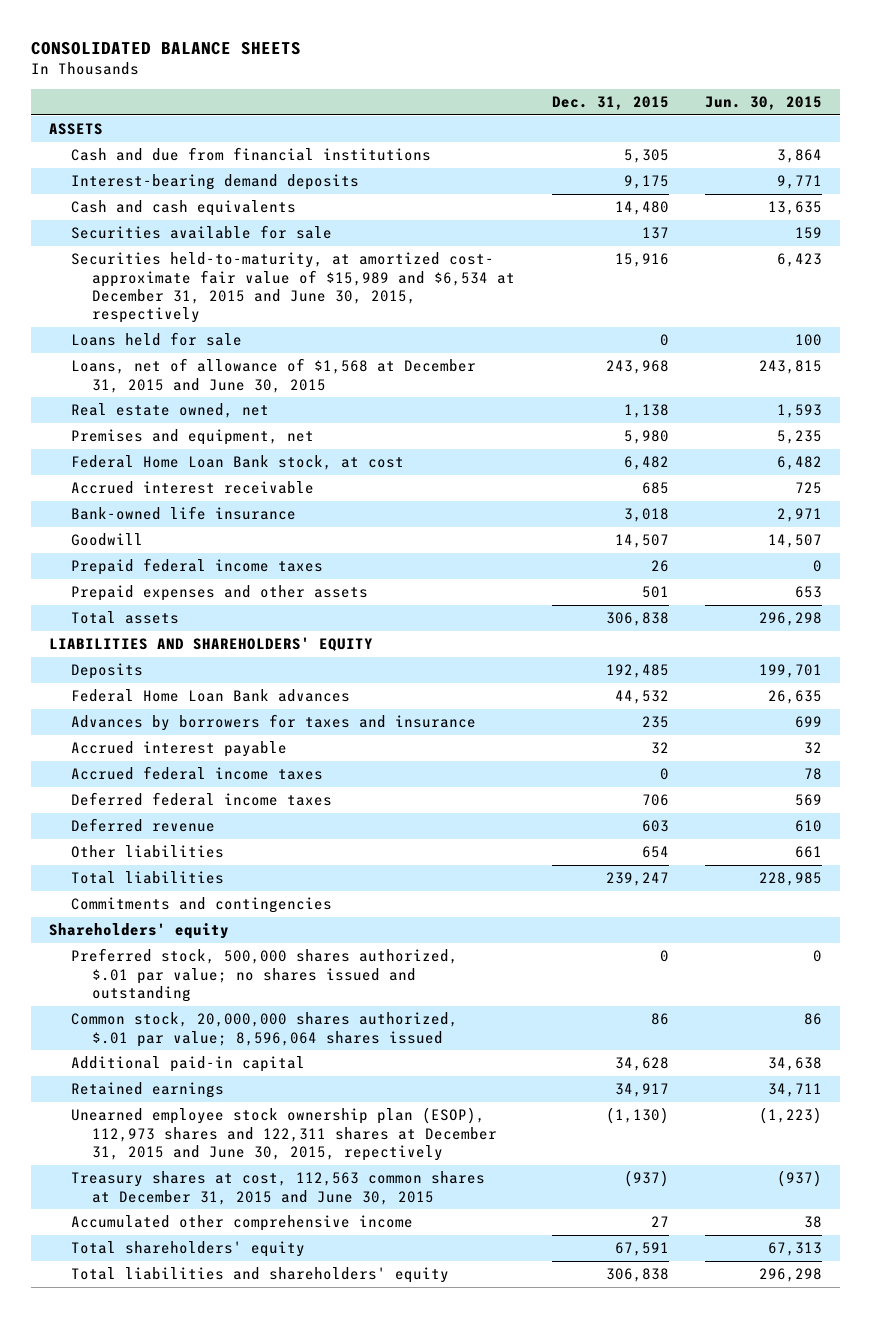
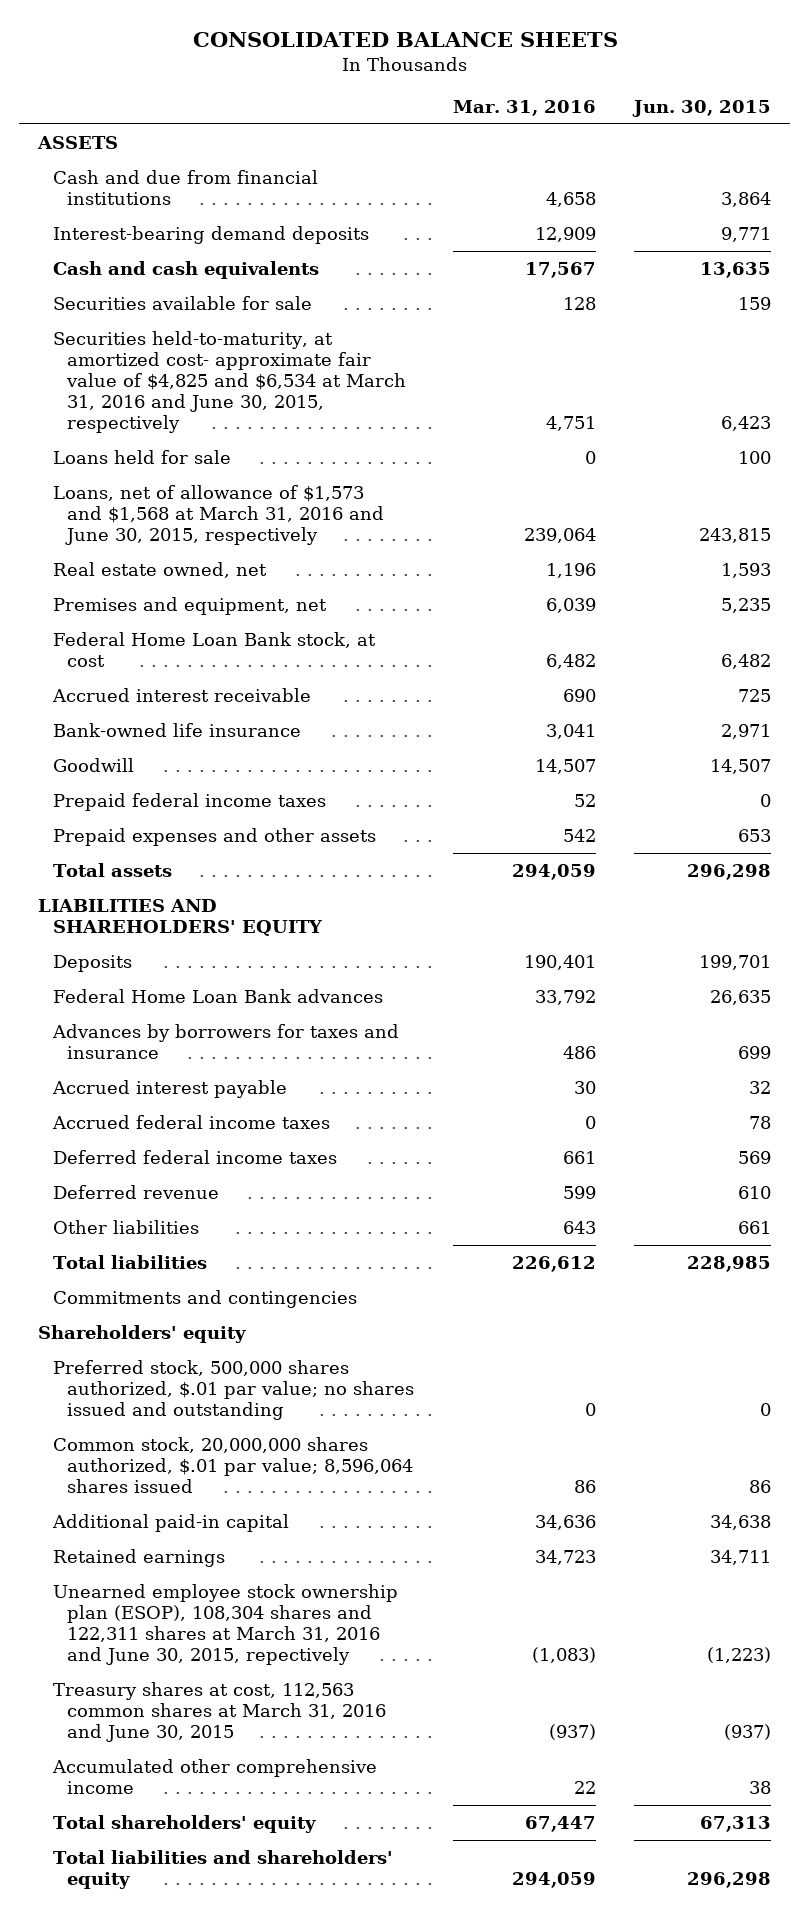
- | Dec. 31, 2015 | Jun. 30, 2015
+ | Mar. 31, 2016 | Jun. 30, 2015
- Securities held-to-maturity, at amortized cost- approximate fair value of $15,989 and $6,534 at December 31, 2015 and June 30, 2015, respectively | 15,916 | 6,423
+ Securities held-to-maturity, at amortized cost- approximate fair value of $4,825 and $6,534 at March 31, 2016 and June 30, 2015, respectively | 4,751 | 6,423
- Loans, net of allowance of $1,568 at December 31, 2015 and June 30, 2015 | 243,968 | 243,815
+ Loans, net of allowance of $1,573 and $1,568 at March 31, 2016 and June 30, 2015, respectively | 239,064 | 243,815
- Unearned employee stock ownership plan (ESOP), 112,973 shares and 122,311 shares at December 31, 2015 and June 30, 2015, repectively | (1,130) | (1,223)
- Treasury shares at cost, 112,563 common shares at December 31, 2015 and June 30, 2015 | (937) | (937)
+ Unearned employee stock ownership plan (ESOP), 108,304 shares and 122,311 shares at March 31, 2016 and June 30, 2015, repectively | (1,083) | (1,223)
+ Treasury shares at cost, 112,563 common shares at March 31, 2016 and June 30, 2015 | (937) | (937)

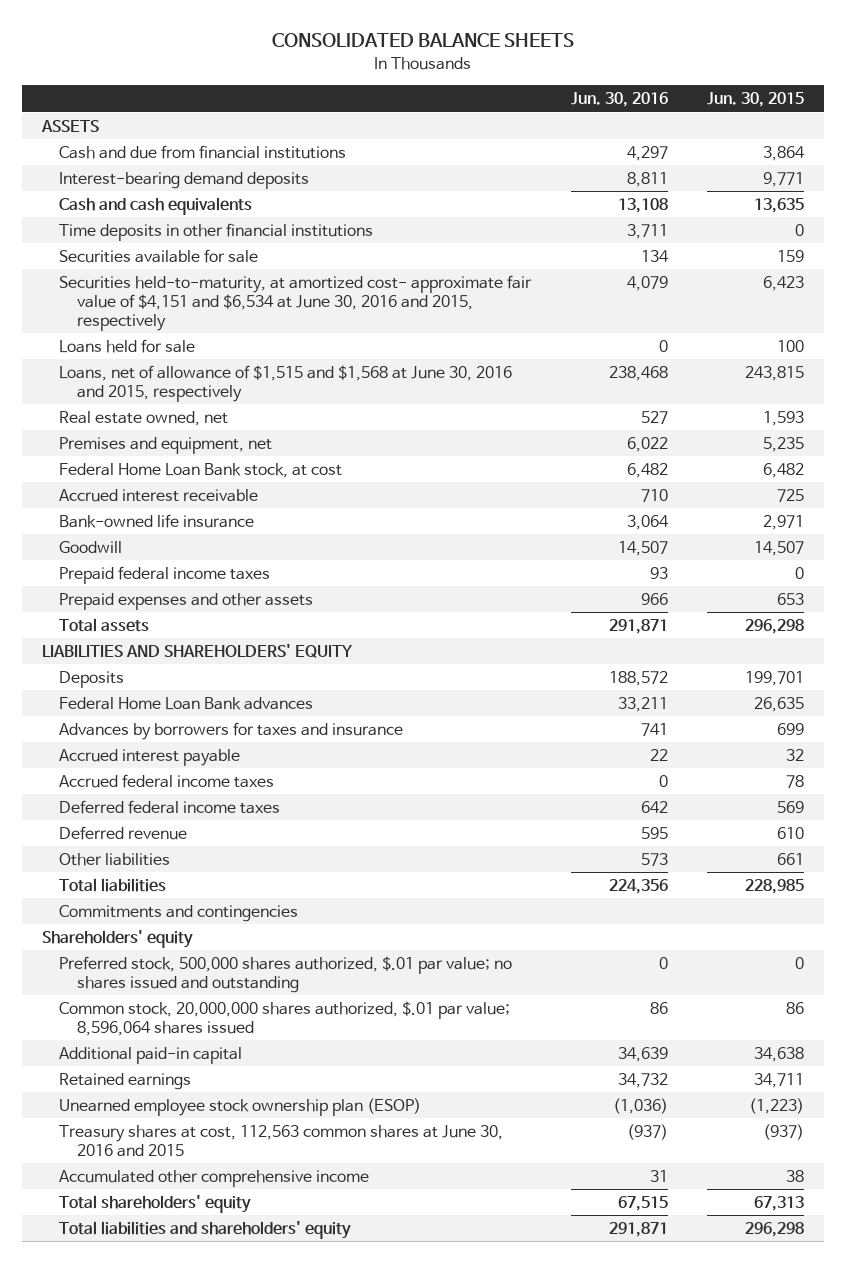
- | Mar. 31, 2016 | Jun. 30, 2015
+ | Jun. 30, 2016 | Jun. 30, 2015
+ Time deposits in other financial institutions | 3,711 | 0
- Securities held-to-maturity, at amortized cost- approximate fair value of $4,825 and $6,534 at March 31, 2016 and June 30, 2015, respectively | 4,751 | 6,423
+ Securities held-to-maturity, at amortized cost- approximate fair value of $4,151 and $6,534 at June 30, 2016 and 2015, respectively | 4,079 | 6,423
- Loans, net of allowance of $1,573 and $1,568 at March 31, 2016 and June 30, 2015, respectively | 239,064 | 243,815
+ Loans, net of allowance of $1,515 and $1,568 at June 30, 2016 and 2015, respectively | 238,468 | 243,815
- Unearned employee stock ownership plan (ESOP), 108,304 shares and 122,311 shares at March 31, 2016 and June 30, 2015, repectively | (1,083) | (1,223)
- Treasury shares at cost, 112,563 common shares at March 31, 2016 and June 30, 2015 | (937) | (937)
+ Unearned employee stock ownership plan (ESOP) | (1,036) | (1,223)
+ Treasury shares at cost, 112,563 common shares at June 30, 2016 and 2015 | (937) | (937)

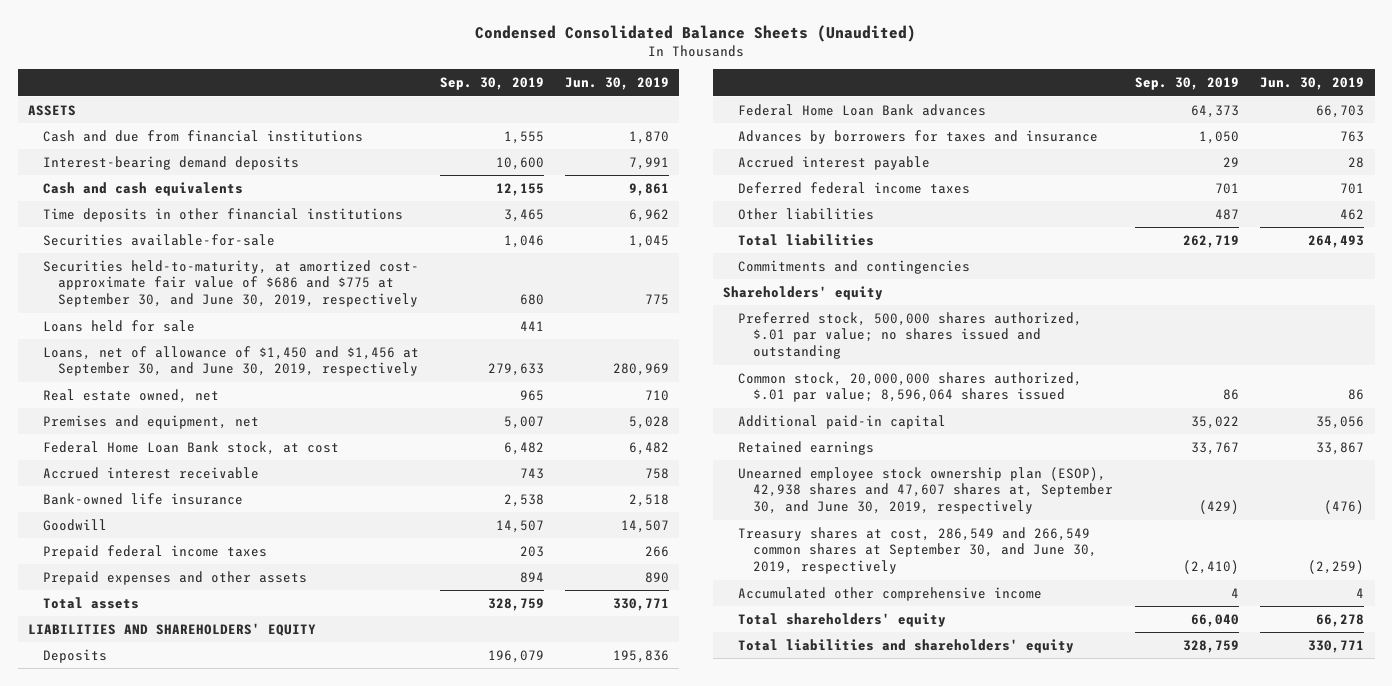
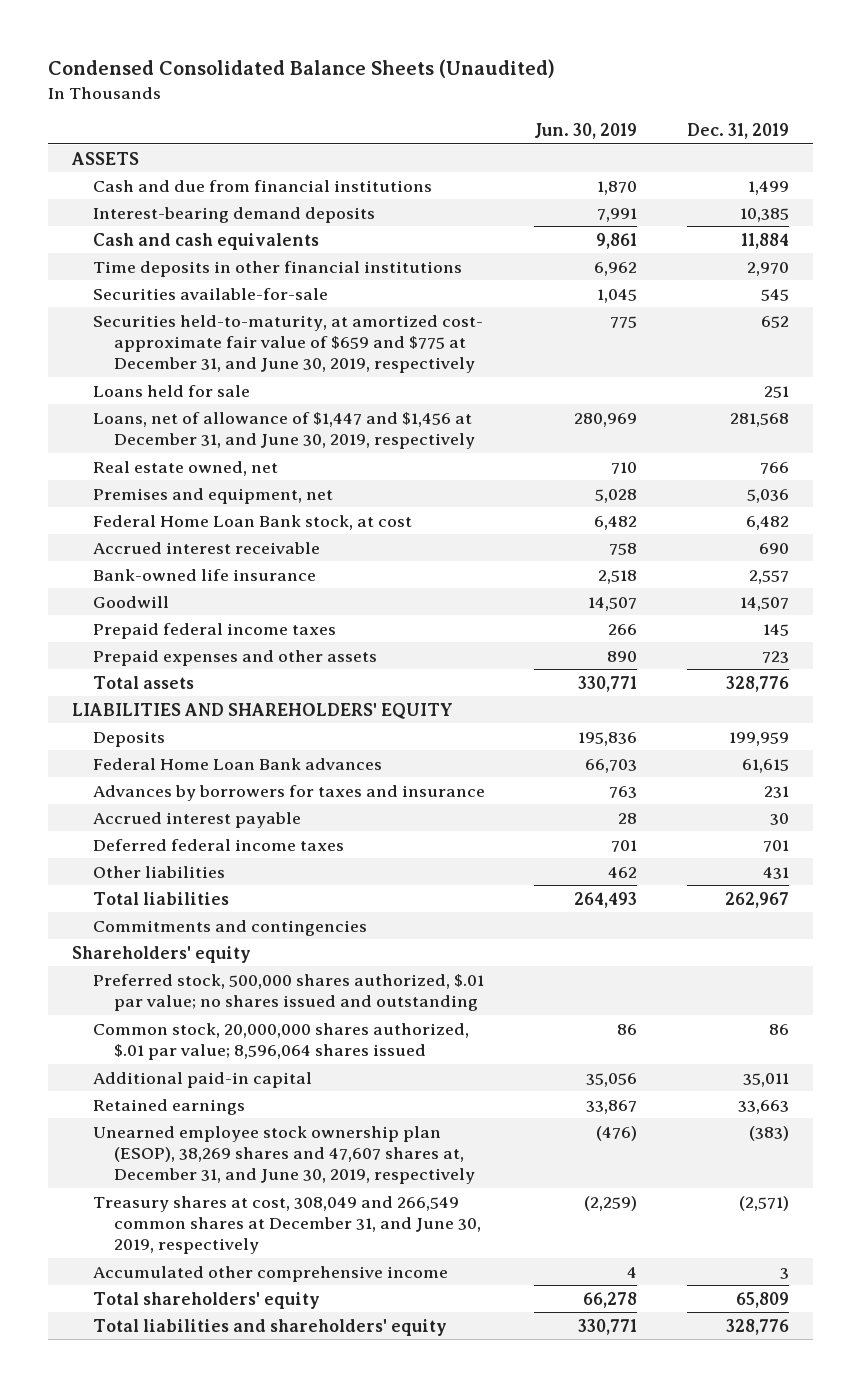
- | Sep. 30, 2019 | Jun. 30, 2019
+ | Jun. 30, 2019 | Dec. 31, 2019
- Securities held-to-maturity, at amortized cost- approximate fair value of $686 and $775 at September 30, and June 30, 2019, respectively | 680 | 775
+ Securities held-to-maturity, at amortized cost- approximate fair value of $659 and $775 at December 31, and June 30, 2019, respectively | 775 | 652
- Loans, net of allowance of $1,450 and $1,456 at September 30, and June 30, 2019, respectively | 279,633 | 280,969
+ Loans, net of allowance of $1,447 and $1,456 at December 31, and June 30, 2019, respectively | 280,969 | 281,568
- Unearned employee stock ownership plan (ESOP), 42,938 shares and 47,607 shares at, September 30, and June 30, 2019, respectively | (429) | (476)
- Treasury shares at cost, 286,549 and 266,549 common shares at September 30, and June 30, 2019, respectively | (2,410) | (2,259)
+ Unearned employee stock ownership plan (ESOP), 38,269 shares and 47,607 shares at, December 31, and June 30, 2019, respectively | (476) | (383)
+ Treasury shares at cost, 308,049 and 266,549 common shares at December 31, and June 30, 2019, respectively | (2,259) | (2,571)

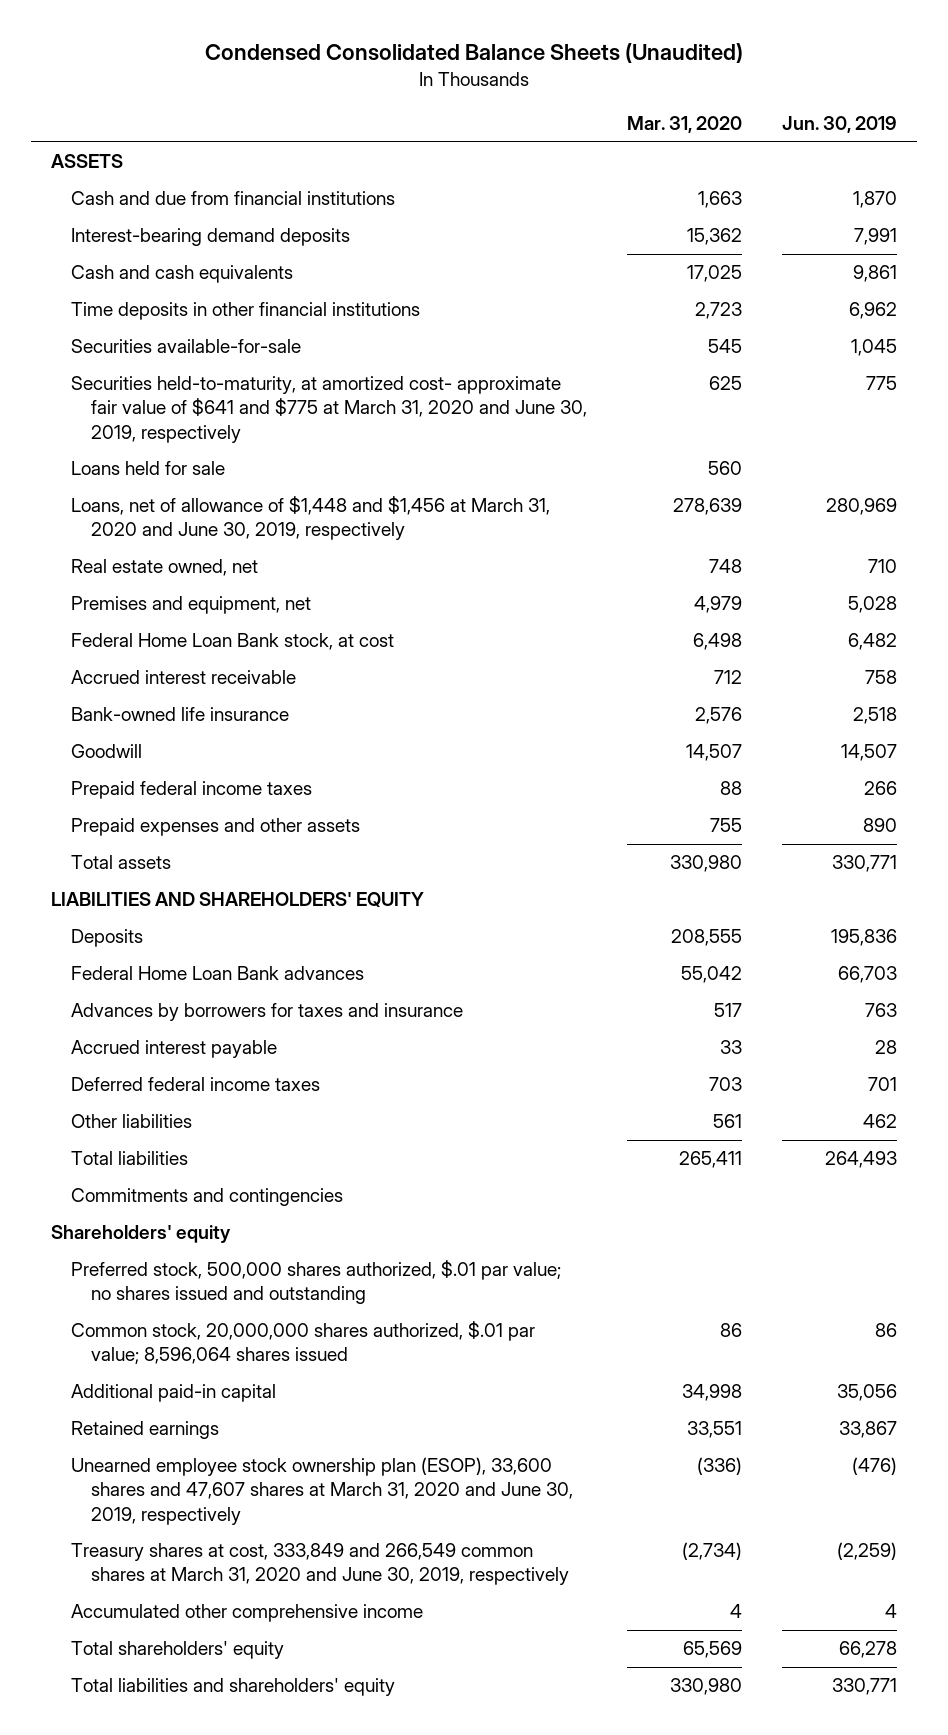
- | Jun. 30, 2019 | Dec. 31, 2019
+ | Mar. 31, 2020 | Jun. 30, 2019
- Securities held-to-maturity, at amortized cost- approximate fair value of $659 and $775 at December 31, and June 30, 2019, respectively | 775 | 652
+ Securities held-to-maturity, at amortized cost- approximate fair value of $641 and $775 at March 31, 2020 and June 30, 2019, respectively | 625 | 775
- Loans, net of allowance of $1,447 and $1,456 at December 31, and June 30, 2019, respectively | 280,969 | 281,568
+ Loans, net of allowance of $1,448 and $1,456 at March 31, 2020 and June 30, 2019, respectively | 278,639 | 280,969
- Unearned employee stock ownership plan (ESOP), 38,269 shares and 47,607 shares at, December 31, and June 30, 2019, respectively | (476) | (383)
- Treasury shares at cost, 308,049 and 266,549 common shares at December 31, and June 30, 2019, respectively | (2,259) | (2,571)
+ Unearned employee stock ownership plan (ESOP), 33,600 shares and 47,607 shares at March 31, 2020 and June 30, 2019, respectively | (336) | (476)
+ Treasury shares at cost, 333,849 and 266,549 common shares at March 31, 2020 and June 30, 2019, respectively | (2,734) | (2,259)

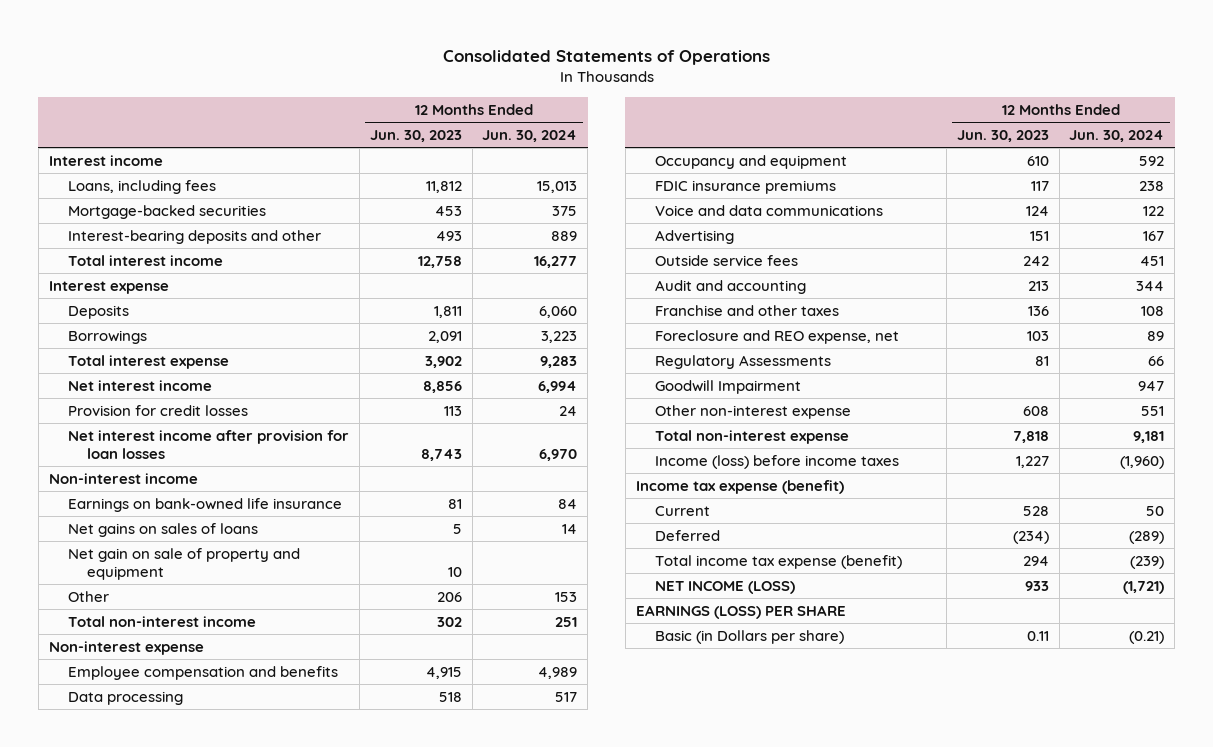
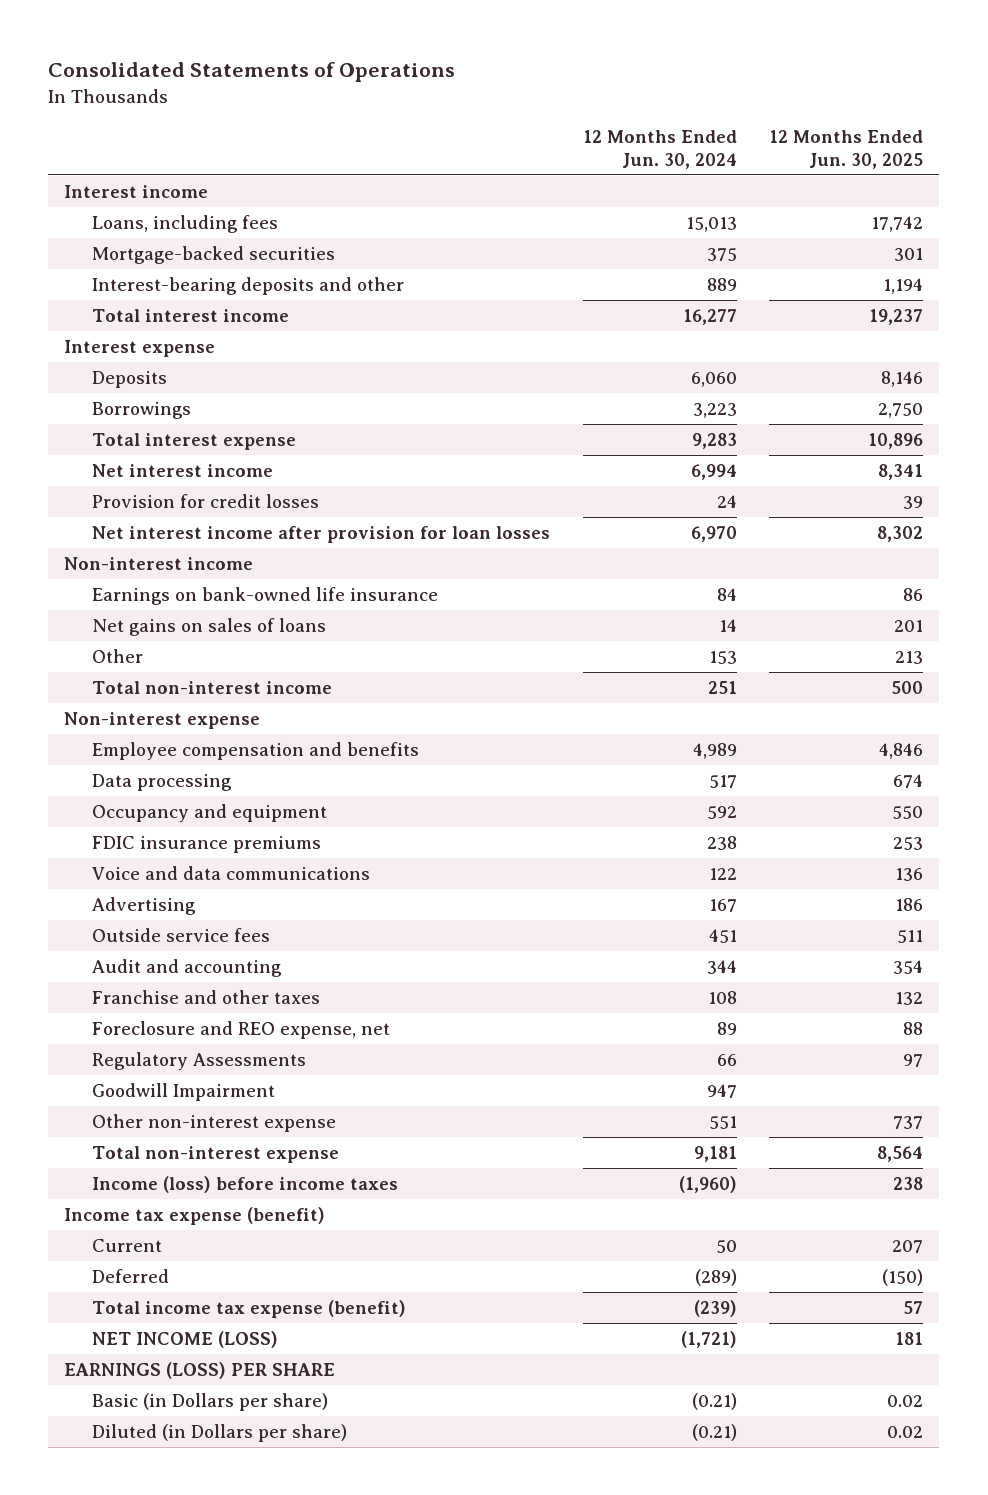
- | 12 Months Ended Jun. 30, 2023 | 12 Months Ended Jun. 30, 2024
+ | 12 Months Ended Jun. 30, 2024 | 12 Months Ended Jun. 30, 2025
- Net gain on sale of property and equipment | 10 |
+ Diluted (in Dollars per share) | (0.21) | 0.02

